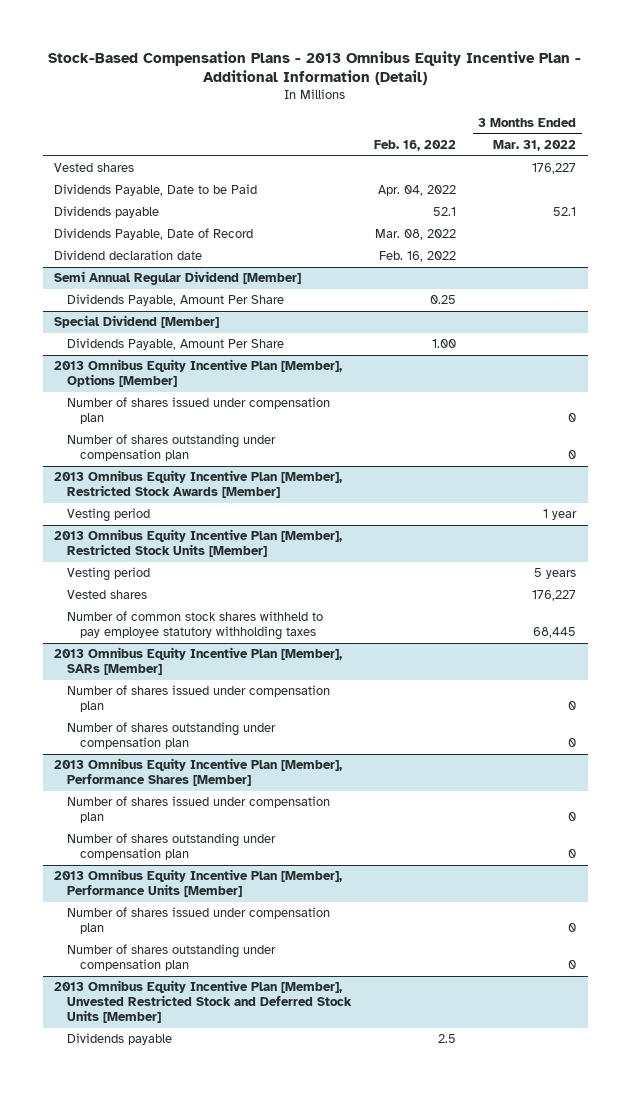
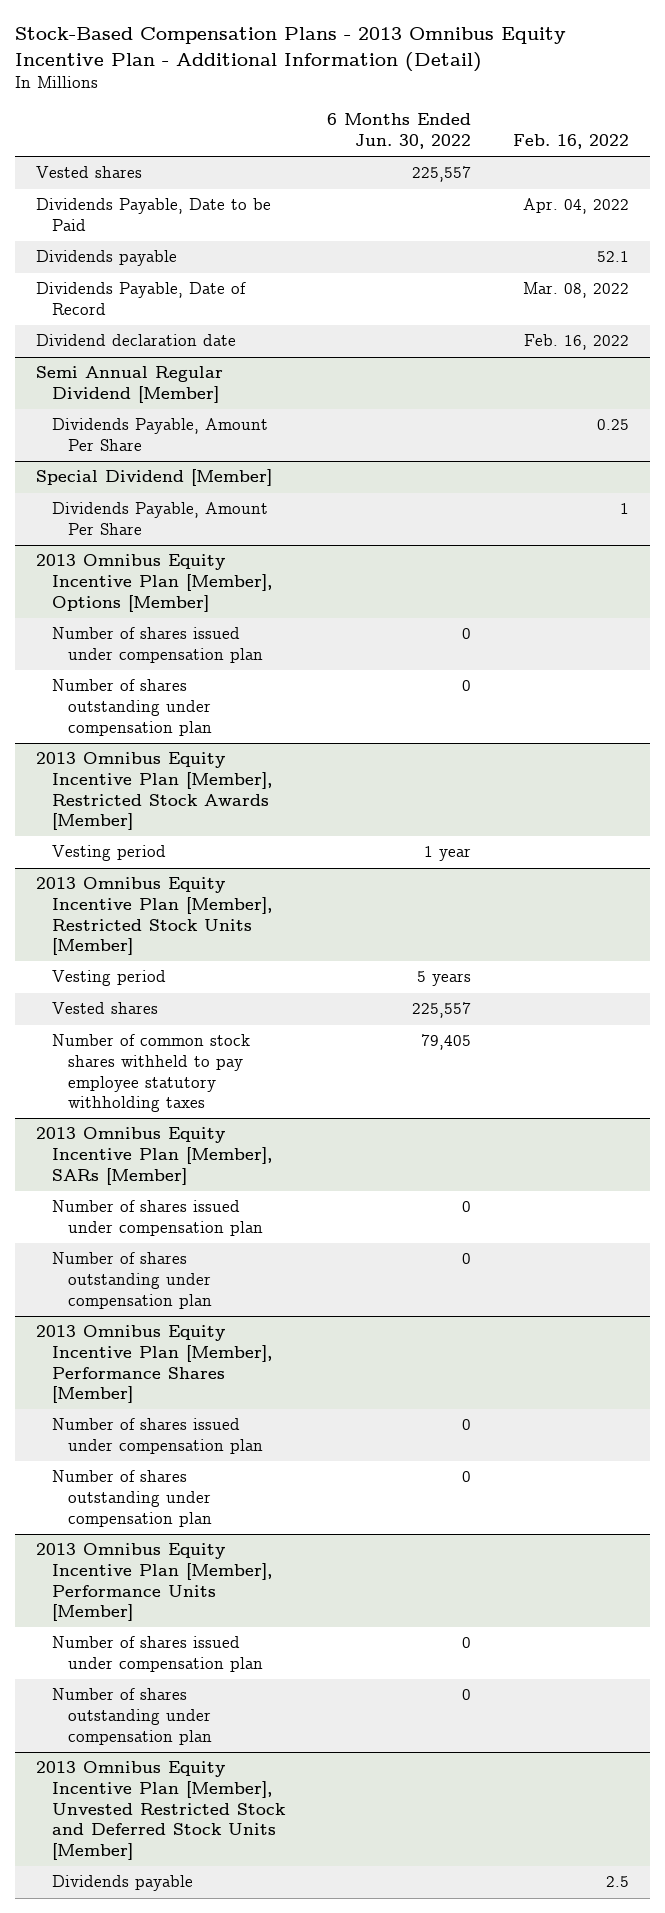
- | Feb. 16, 2022 | 3 Months Ended Mar. 31, 2022
+ | 6 Months Ended Jun. 30, 2022 | Feb. 16, 2022
@ Special Dividend [Member]
- Dividends Payable, Amount Per Share | 1.00 |
+ Dividends Payable, Amount Per Share | | 1

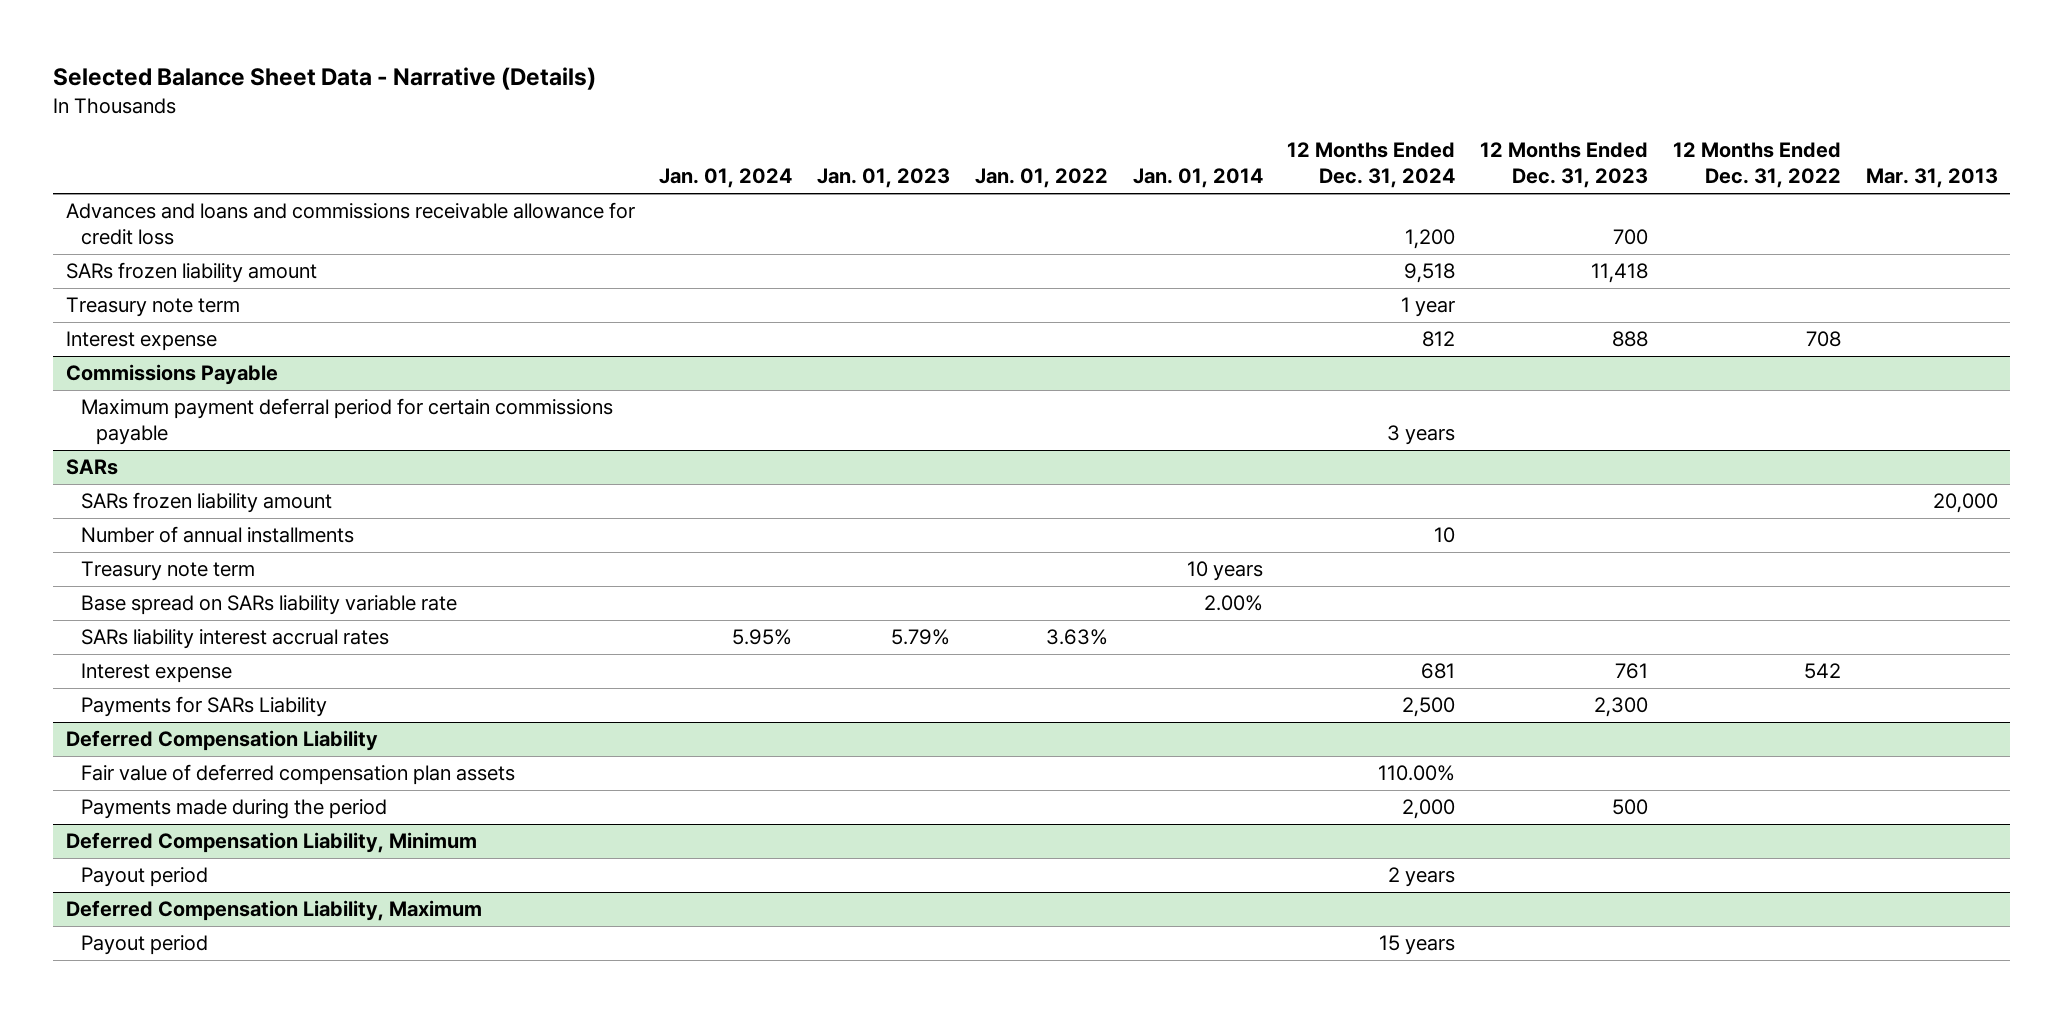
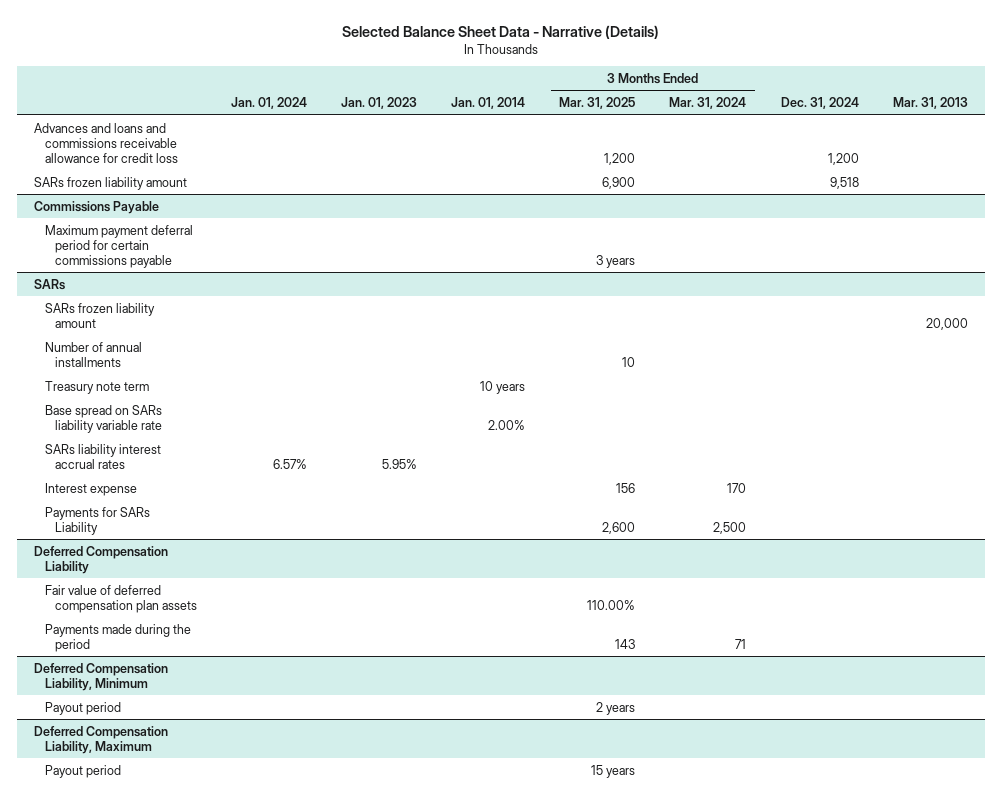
- | Jan. 01, 2024 | Jan. 01, 2023 | Jan. 01, 2022 | Jan. 01, 2014 | 12 Months Ended Dec. 31, 2024 | 12 Months Ended Dec. 31, 2023 | 12 Months Ended Dec. 31, 2022 | Mar. 31, 2013
+ | Jan. 01, 2024 | Jan. 01, 2023 | Jan. 01, 2014 | 3 Months Ended Mar. 31, 2025 | 3 Months Ended Mar. 31, 2024 | Dec. 31, 2024 | Mar. 31, 2013
- Treasury note term | | | | | 1 year | | |
- Interest expense | | | | | 812 | 888 | 708 |
@ SARs
- SARs liability interest accrual rates | 5.95% | 5.79% | 3.63% | | | | |
+ SARs liability interest accrual rates | 6.57% | 5.95% | | | | |

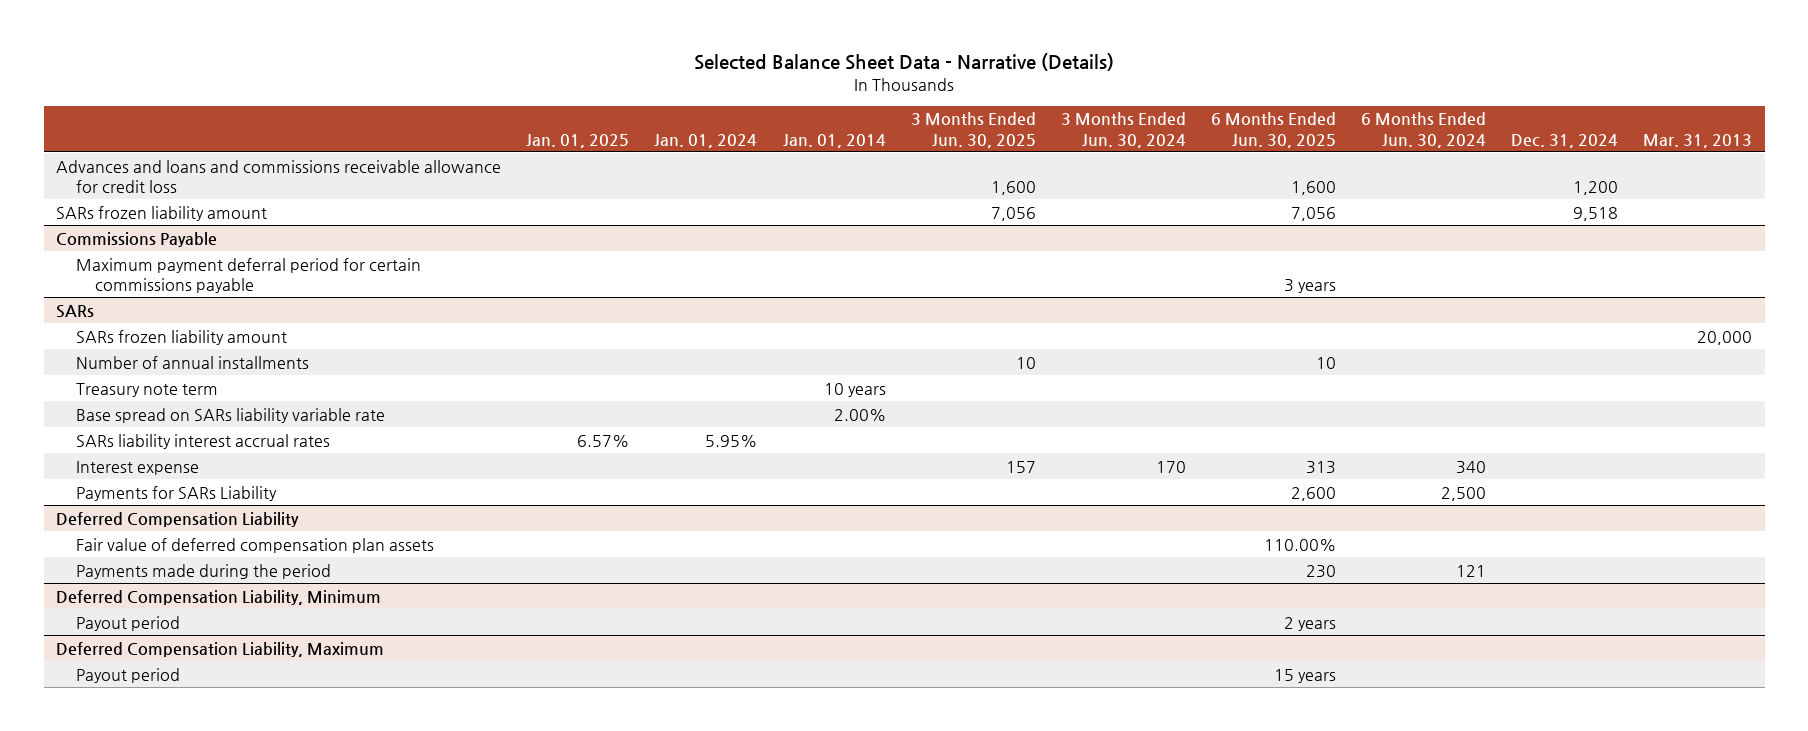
- | Jan. 01, 2024 | Jan. 01, 2023 | Jan. 01, 2014 | 3 Months Ended Mar. 31, 2025 | 3 Months Ended Mar. 31, 2024 | Dec. 31, 2024 | Mar. 31, 2013
+ | Jan. 01, 2025 | Jan. 01, 2024 | Jan. 01, 2014 | 3 Months Ended Jun. 30, 2025 | 3 Months Ended Jun. 30, 2024 | 6 Months Ended Jun. 30, 2025 | 6 Months Ended Jun. 30, 2024 | Dec. 31, 2024 | Mar. 31, 2013
@ SARs
- SARs liability interest accrual rates | 6.57% | 5.95% | | | | |
+ SARs liability interest accrual rates | 6.57% | 5.95% | | | | | | |

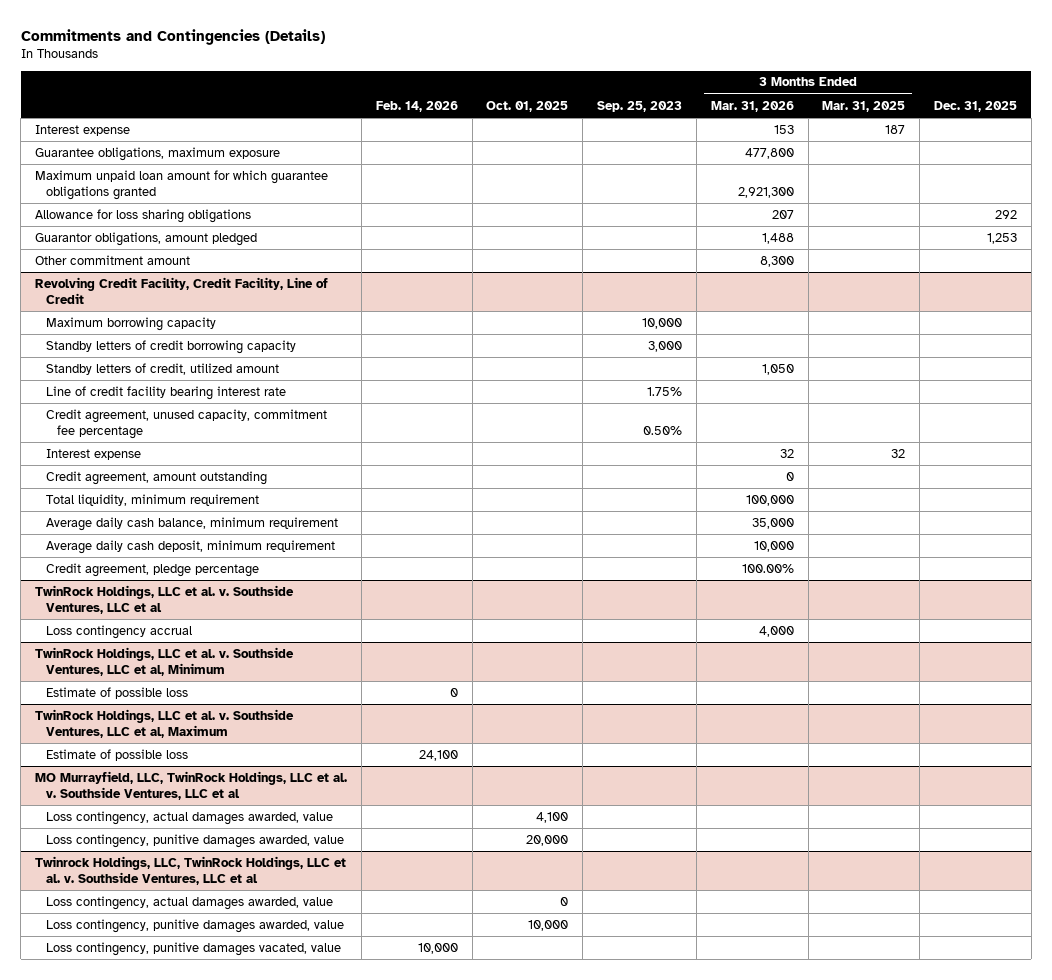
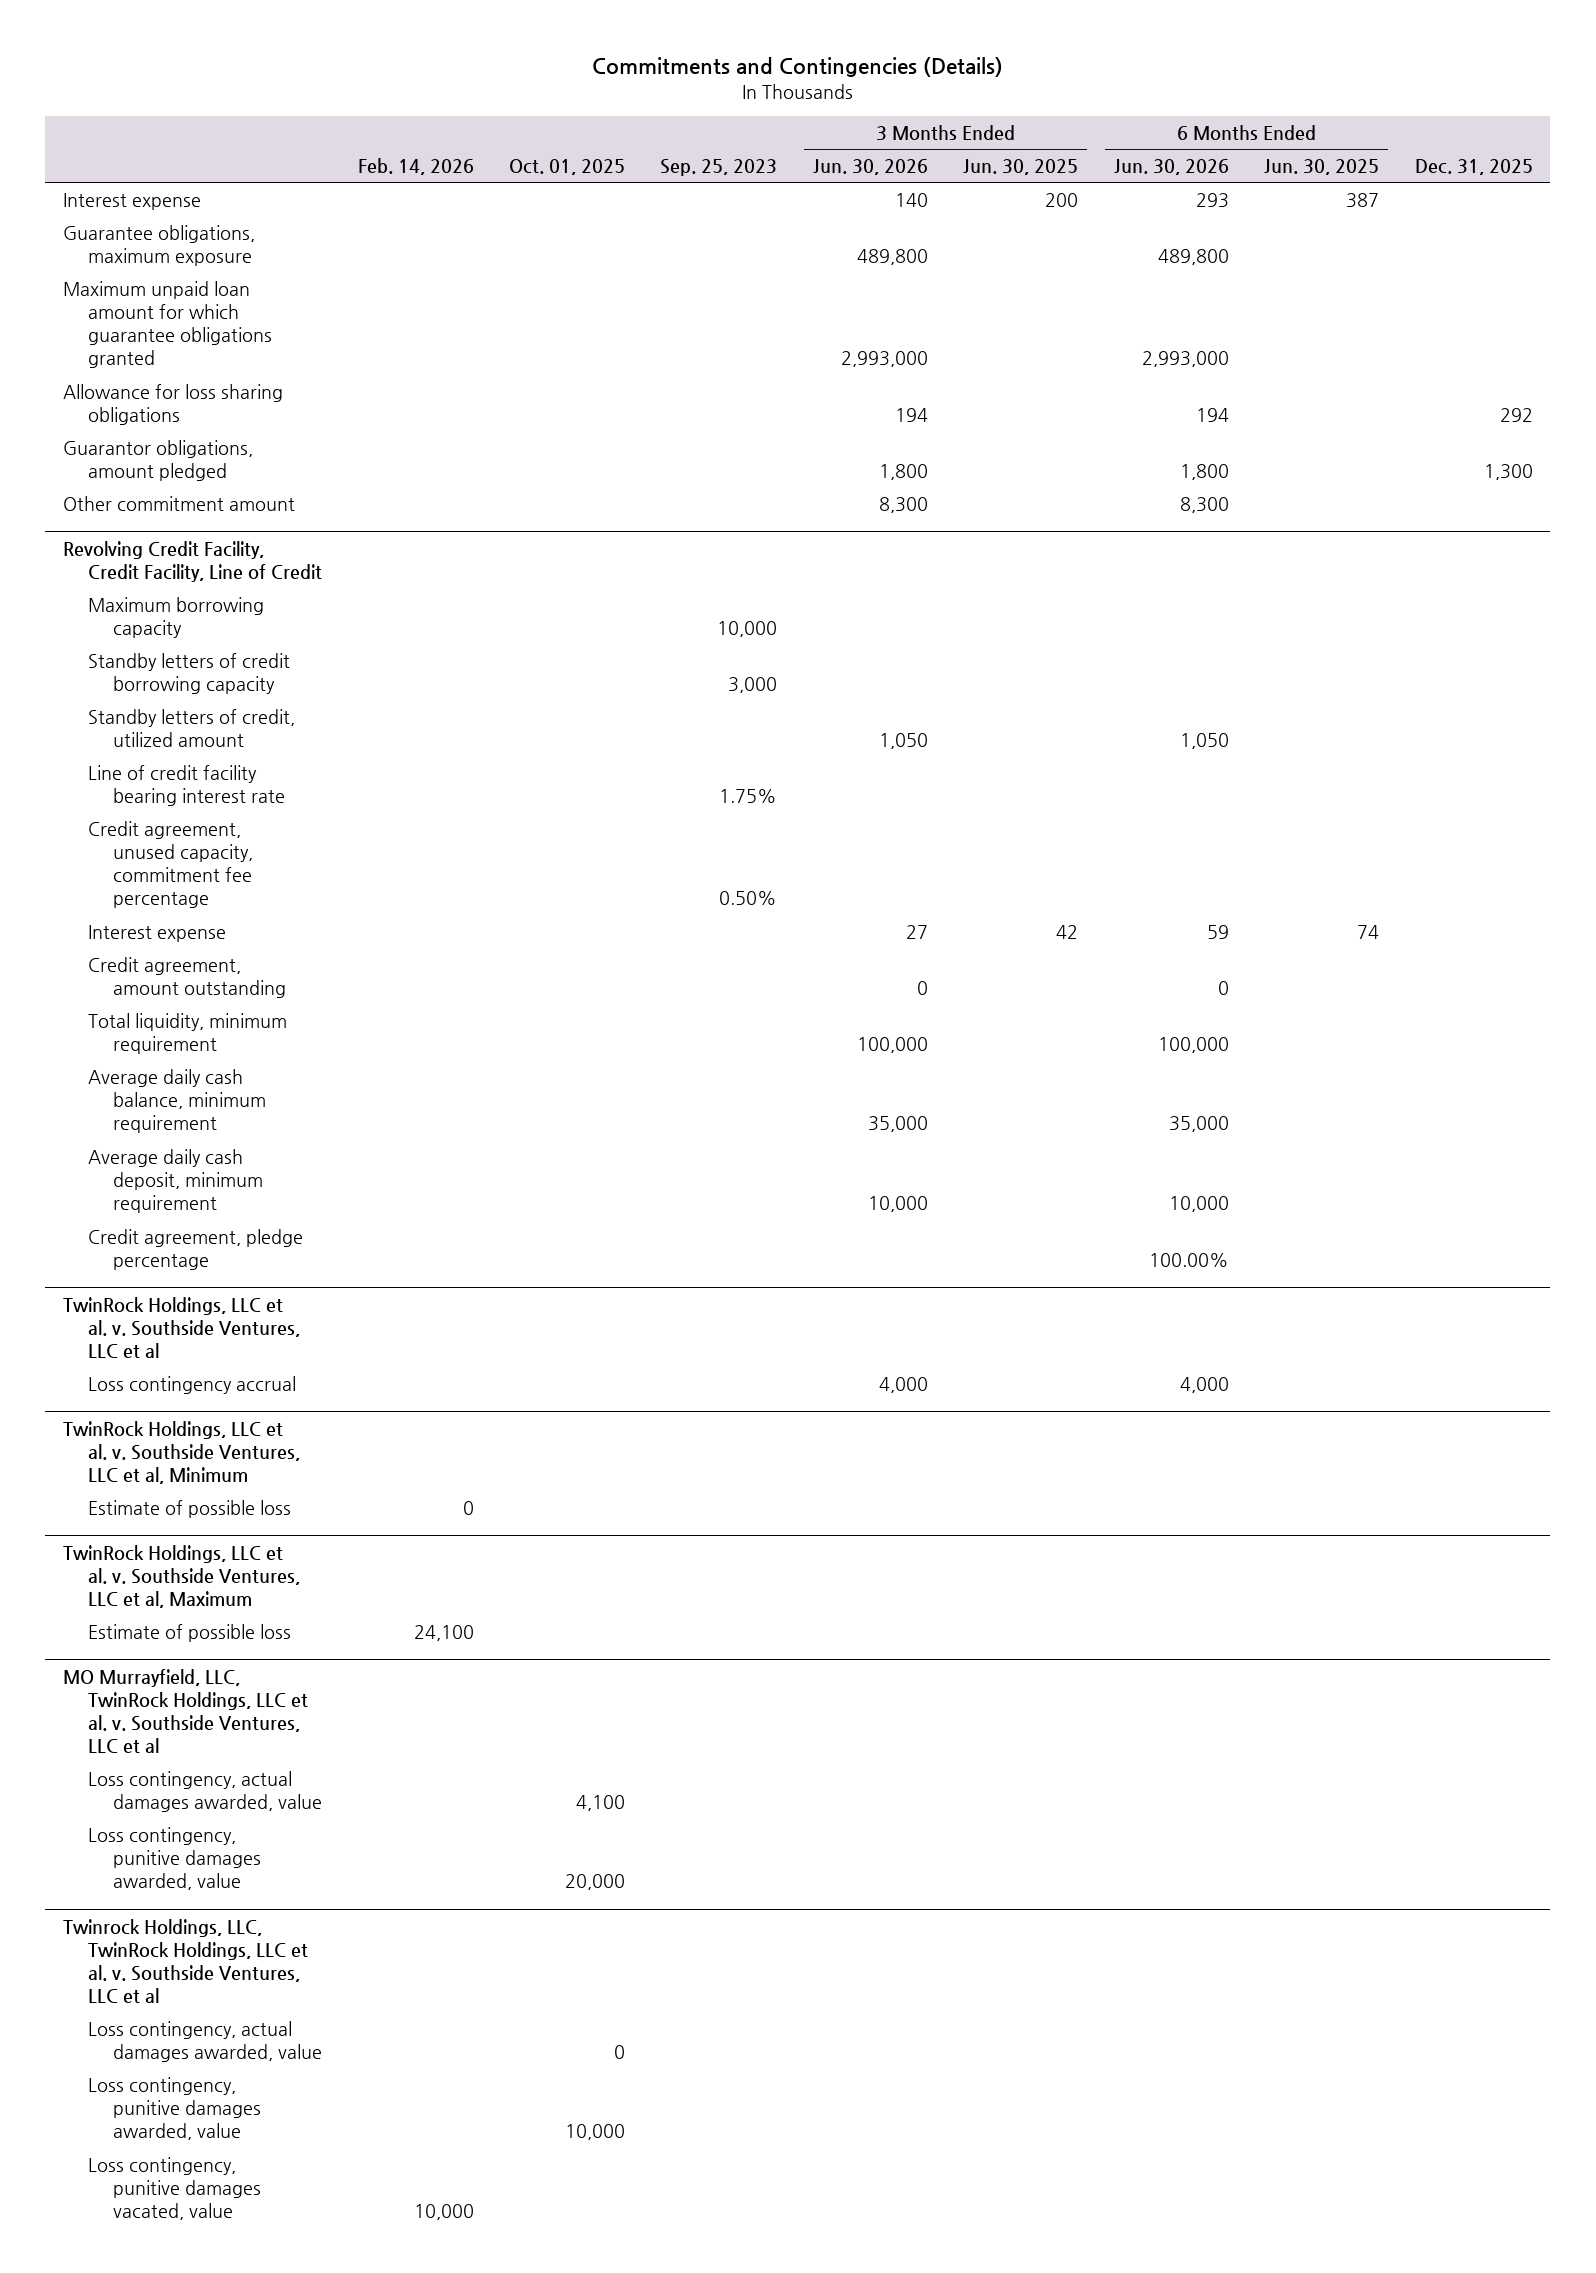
- | Feb. 14, 2026 | Oct. 01, 2025 | Sep. 25, 2023 | 3 Months Ended Mar. 31, 2026 | 3 Months Ended Mar. 31, 2025 | Dec. 31, 2025
+ | Feb. 14, 2026 | Oct. 01, 2025 | Sep. 25, 2023 | 3 Months Ended Jun. 30, 2026 | 3 Months Ended Jun. 30, 2025 | 6 Months Ended Jun. 30, 2026 | 6 Months Ended Jun. 30, 2025 | Dec. 31, 2025
- Guarantor obligations, amount pledged | | | | 1,488 | | 1,253
+ Guarantor obligations, amount pledged | | | | 1,800 | | 1,800 | | 1,300

